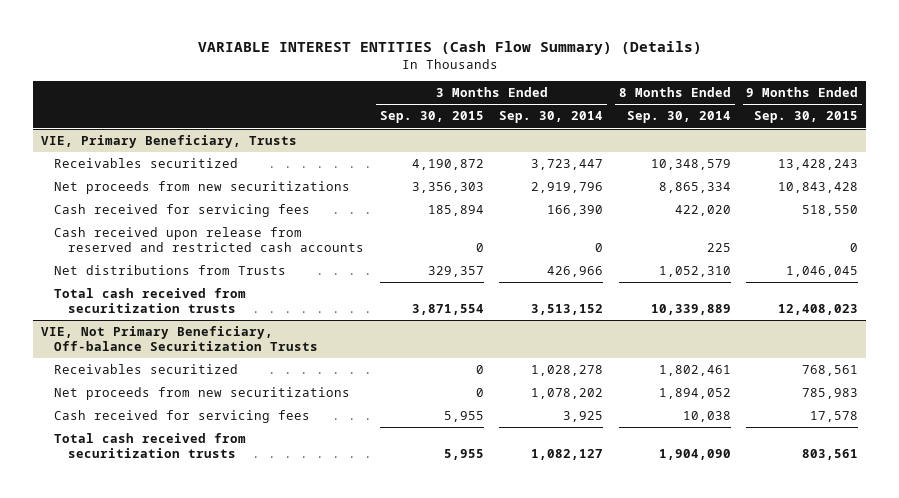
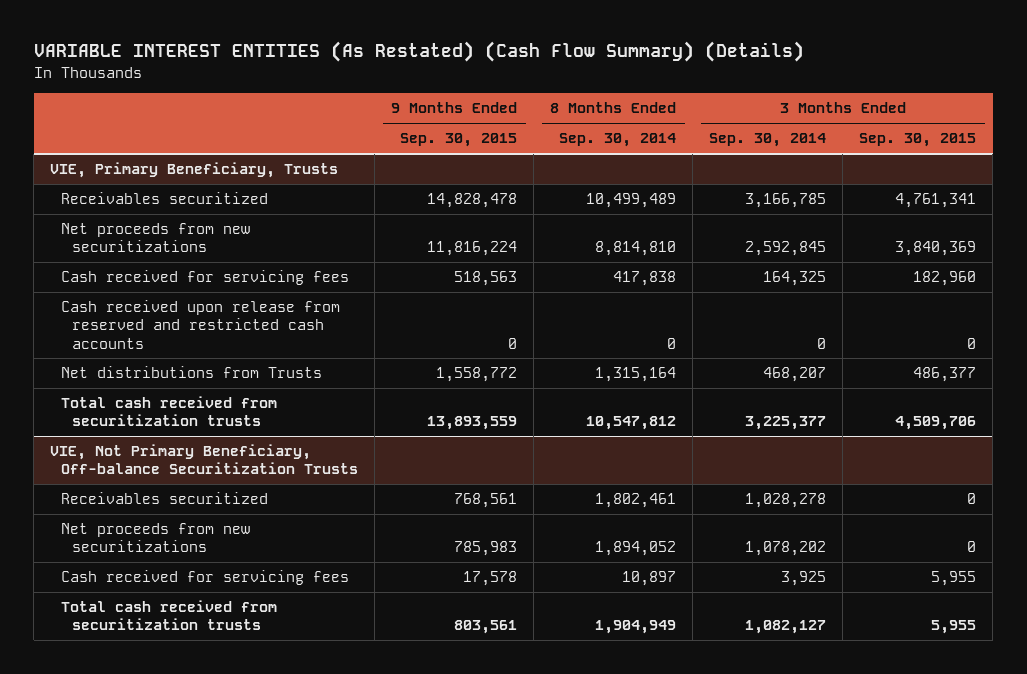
- VARIABLE INTEREST ENTITIES (Cash Flow Summary) (Details)
+ VARIABLE INTEREST ENTITIES (As Restated) (Cash Flow Summary) (Details)
- | 3 Months Ended Sep. 30, 2015 | 3 Months Ended Sep. 30, 2014 | 8 Months Ended Sep. 30, 2014 | 9 Months Ended Sep. 30, 2015
+ | 9 Months Ended Sep. 30, 2015 | 8 Months Ended Sep. 30, 2014 | 3 Months Ended Sep. 30, 2014 | 3 Months Ended Sep. 30, 2015
@ VIE, Primary Beneficiary, Trusts
- Receivables securitized | 4,190,872 | 3,723,447 | 10,348,579 | 13,428,243
- Net proceeds from new securitizations | 3,356,303 | 2,919,796 | 8,865,334 | 10,843,428
- Cash received for servicing fees | 185,894 | 166,390 | 422,020 | 518,550
- Cash received upon release from reserved and restricted cash accounts | 0 | 0 | 225 | 0
- Net distributions from Trusts | 329,357 | 426,966 | 1,052,310 | 1,046,045
- Total cash received from securitization trusts | 3,871,554 | 3,513,152 | 10,339,889 | 12,408,023
+ Receivables securitized | 14,828,478 | 10,499,489 | 3,166,785 | 4,761,341
+ Net proceeds from new securitizations | 11,816,224 | 8,814,810 | 2,592,845 | 3,840,369
+ Cash received for servicing fees | 518,563 | 417,838 | 164,325 | 182,960
+ Cash received upon release from reserved and restricted cash accounts | 0 | 0 | 0 | 0
+ Net distributions from Trusts | 1,558,772 | 1,315,164 | 468,207 | 486,377
+ Total cash received from securitization trusts | 13,893,559 | 10,547,812 | 3,225,377 | 4,509,706
@ VIE, Not Primary Beneficiary, Off-balance Securitization Trusts
- Cash received for servicing fees | 5,955 | 3,925 | 10,038 | 17,578
- Total cash received from securitization trusts | 5,955 | 1,082,127 | 1,904,090 | 803,561
+ Cash received for servicing fees | 17,578 | 10,897 | 3,925 | 5,955
+ Total cash received from securitization trusts | 803,561 | 1,904,949 | 1,082,127 | 5,955

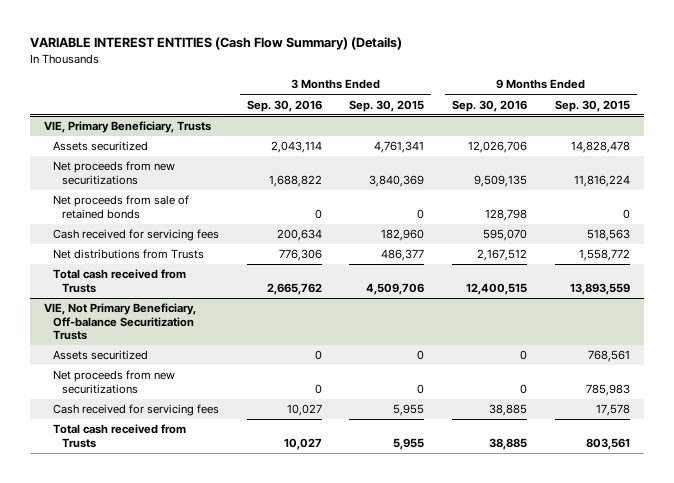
- VARIABLE INTEREST ENTITIES (As Restated) (Cash Flow Summary) (Details)
+ VARIABLE INTEREST ENTITIES (Cash Flow Summary) (Details)
- | 9 Months Ended Sep. 30, 2015 | 8 Months Ended Sep. 30, 2014 | 3 Months Ended Sep. 30, 2014 | 3 Months Ended Sep. 30, 2015
+ | 3 Months Ended Sep. 30, 2016 | 3 Months Ended Sep. 30, 2015 | 9 Months Ended Sep. 30, 2016 | 9 Months Ended Sep. 30, 2015
@ VIE, Primary Beneficiary, Trusts
- Receivables securitized | 14,828,478 | 10,499,489 | 3,166,785 | 4,761,341
+ Assets securitized | 2,043,114 | 4,761,341 | 12,026,706 | 14,828,478
+ Net proceeds from sale of retained bonds | 0 | 0 | 128,798 | 0
- Cash received upon release from reserved and restricted cash accounts | 0 | 0 | 0 | 0
- Total cash received from securitization trusts | 13,893,559 | 10,547,812 | 3,225,377 | 4,509,706
+ Total cash received from Trusts | 2,665,762 | 4,509,706 | 12,400,515 | 13,893,559
@ VIE, Not Primary Beneficiary, Off-balance Securitization Trusts
- Receivables securitized | 768,561 | 1,802,461 | 1,028,278 | 0
+ Assets securitized | 0 | 0 | 0 | 768,561
- Total cash received from securitization trusts | 803,561 | 1,904,949 | 1,082,127 | 5,955
+ Total cash received from Trusts | 10,027 | 5,955 | 38,885 | 803,561

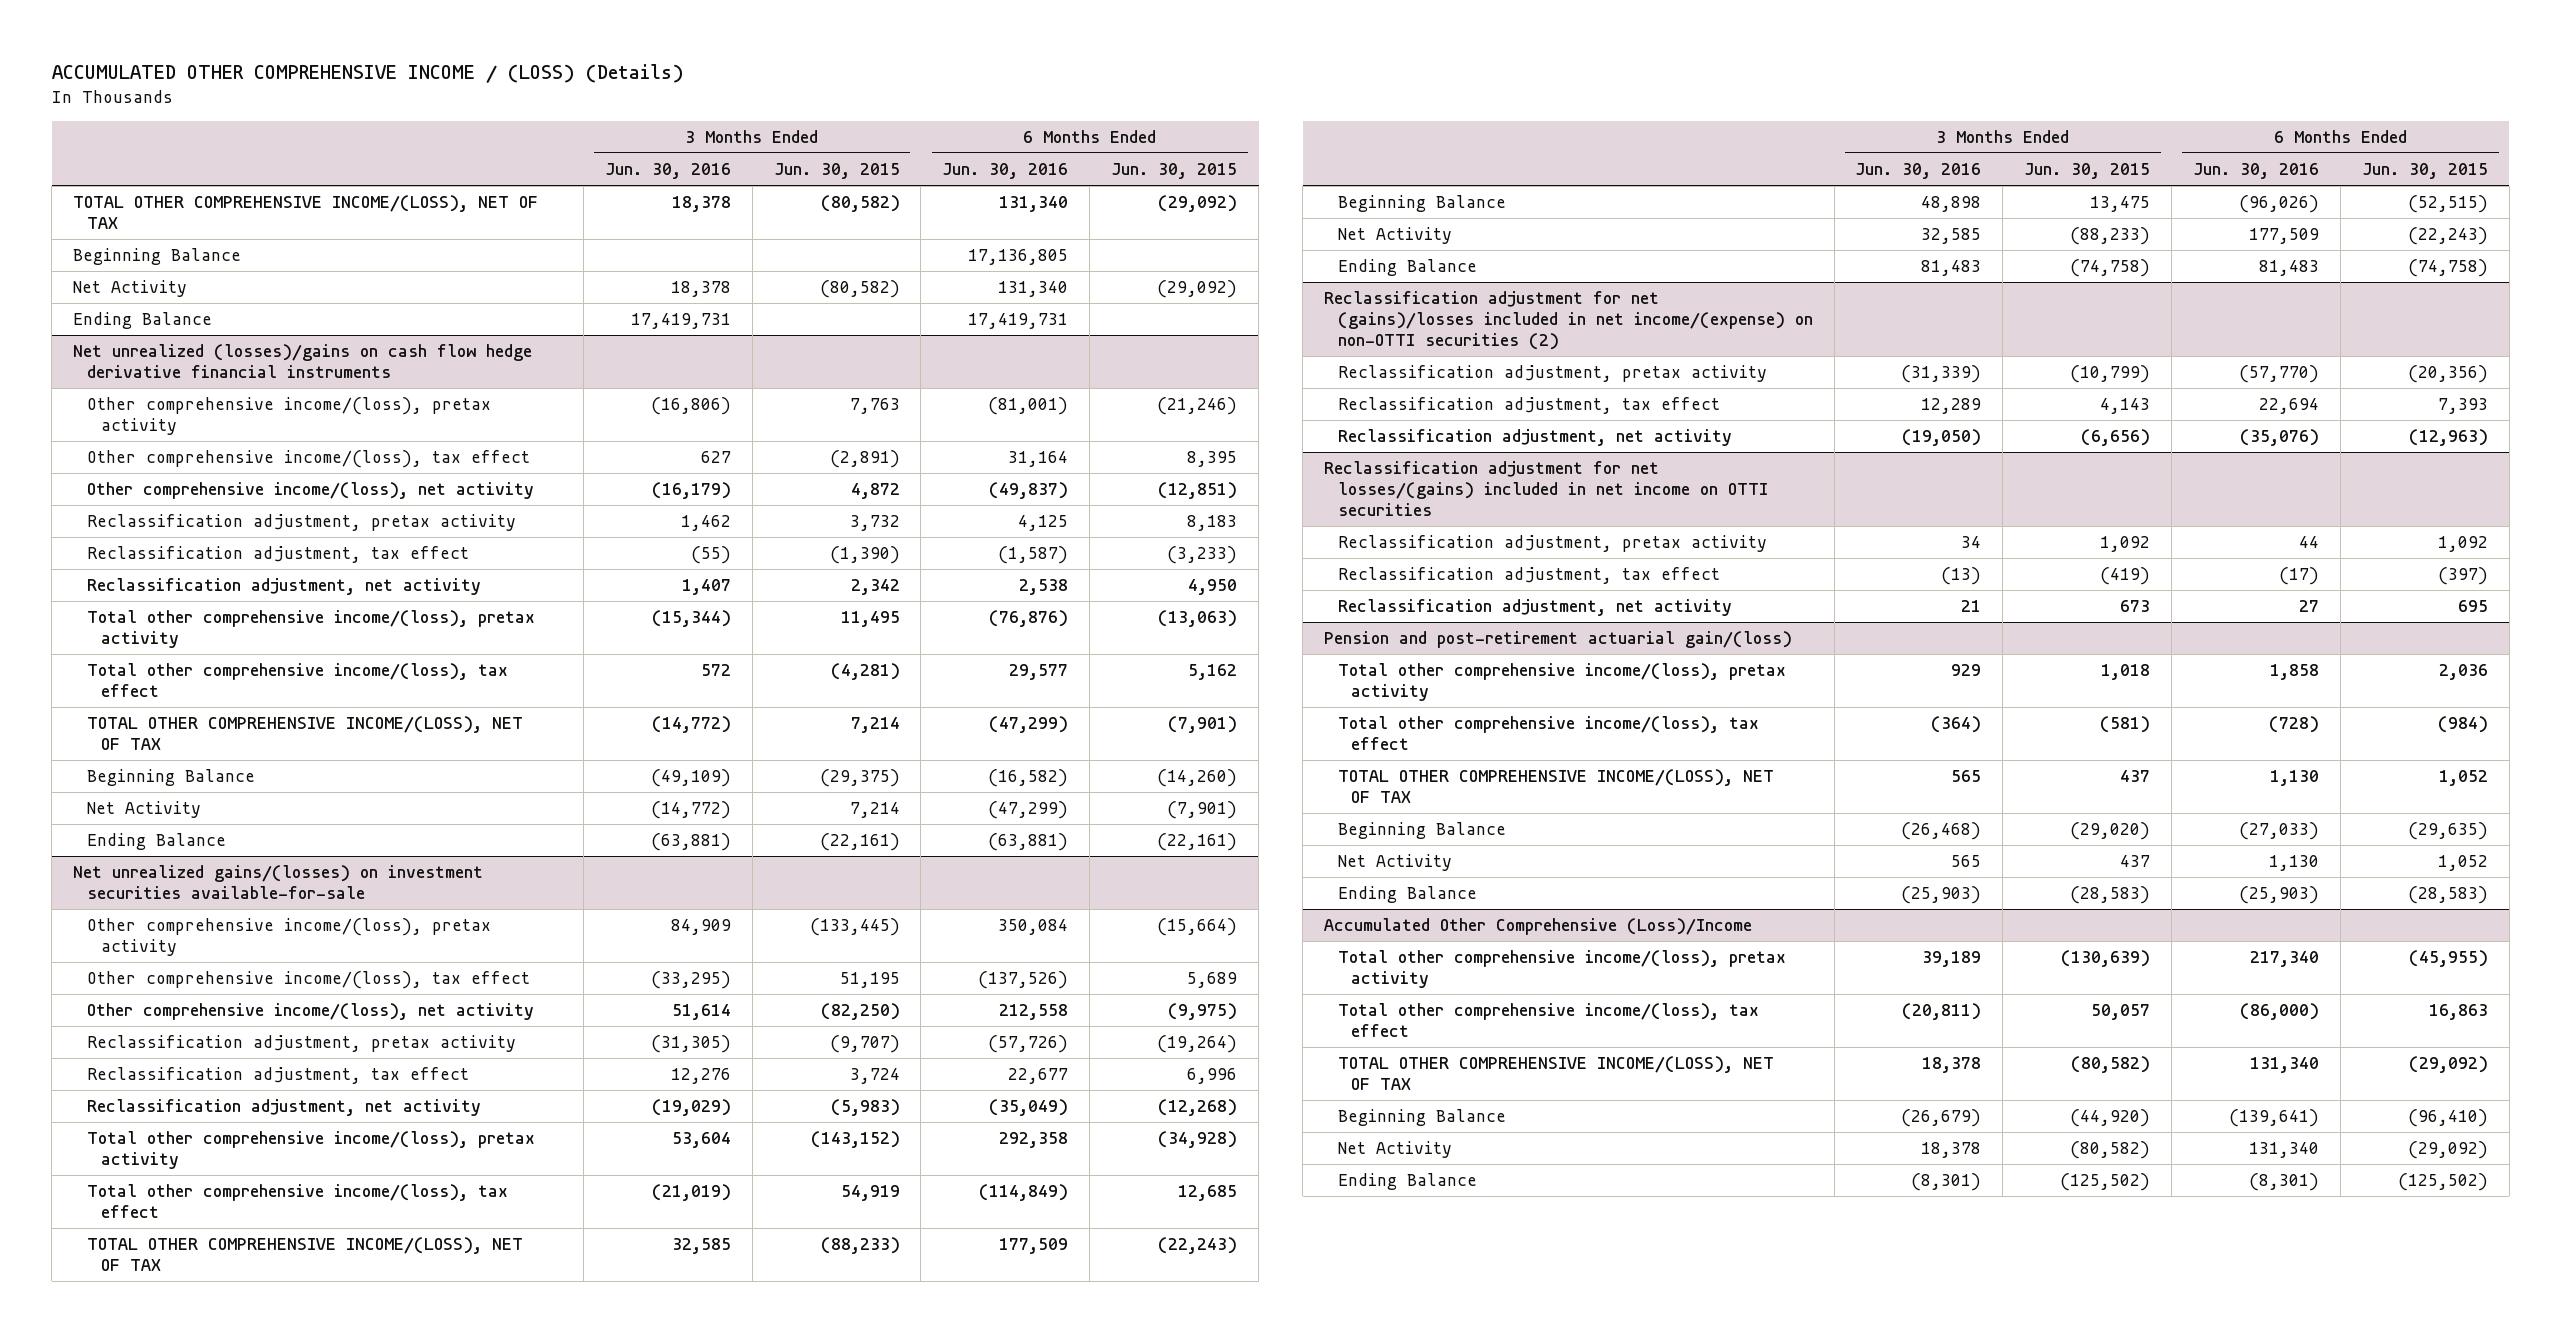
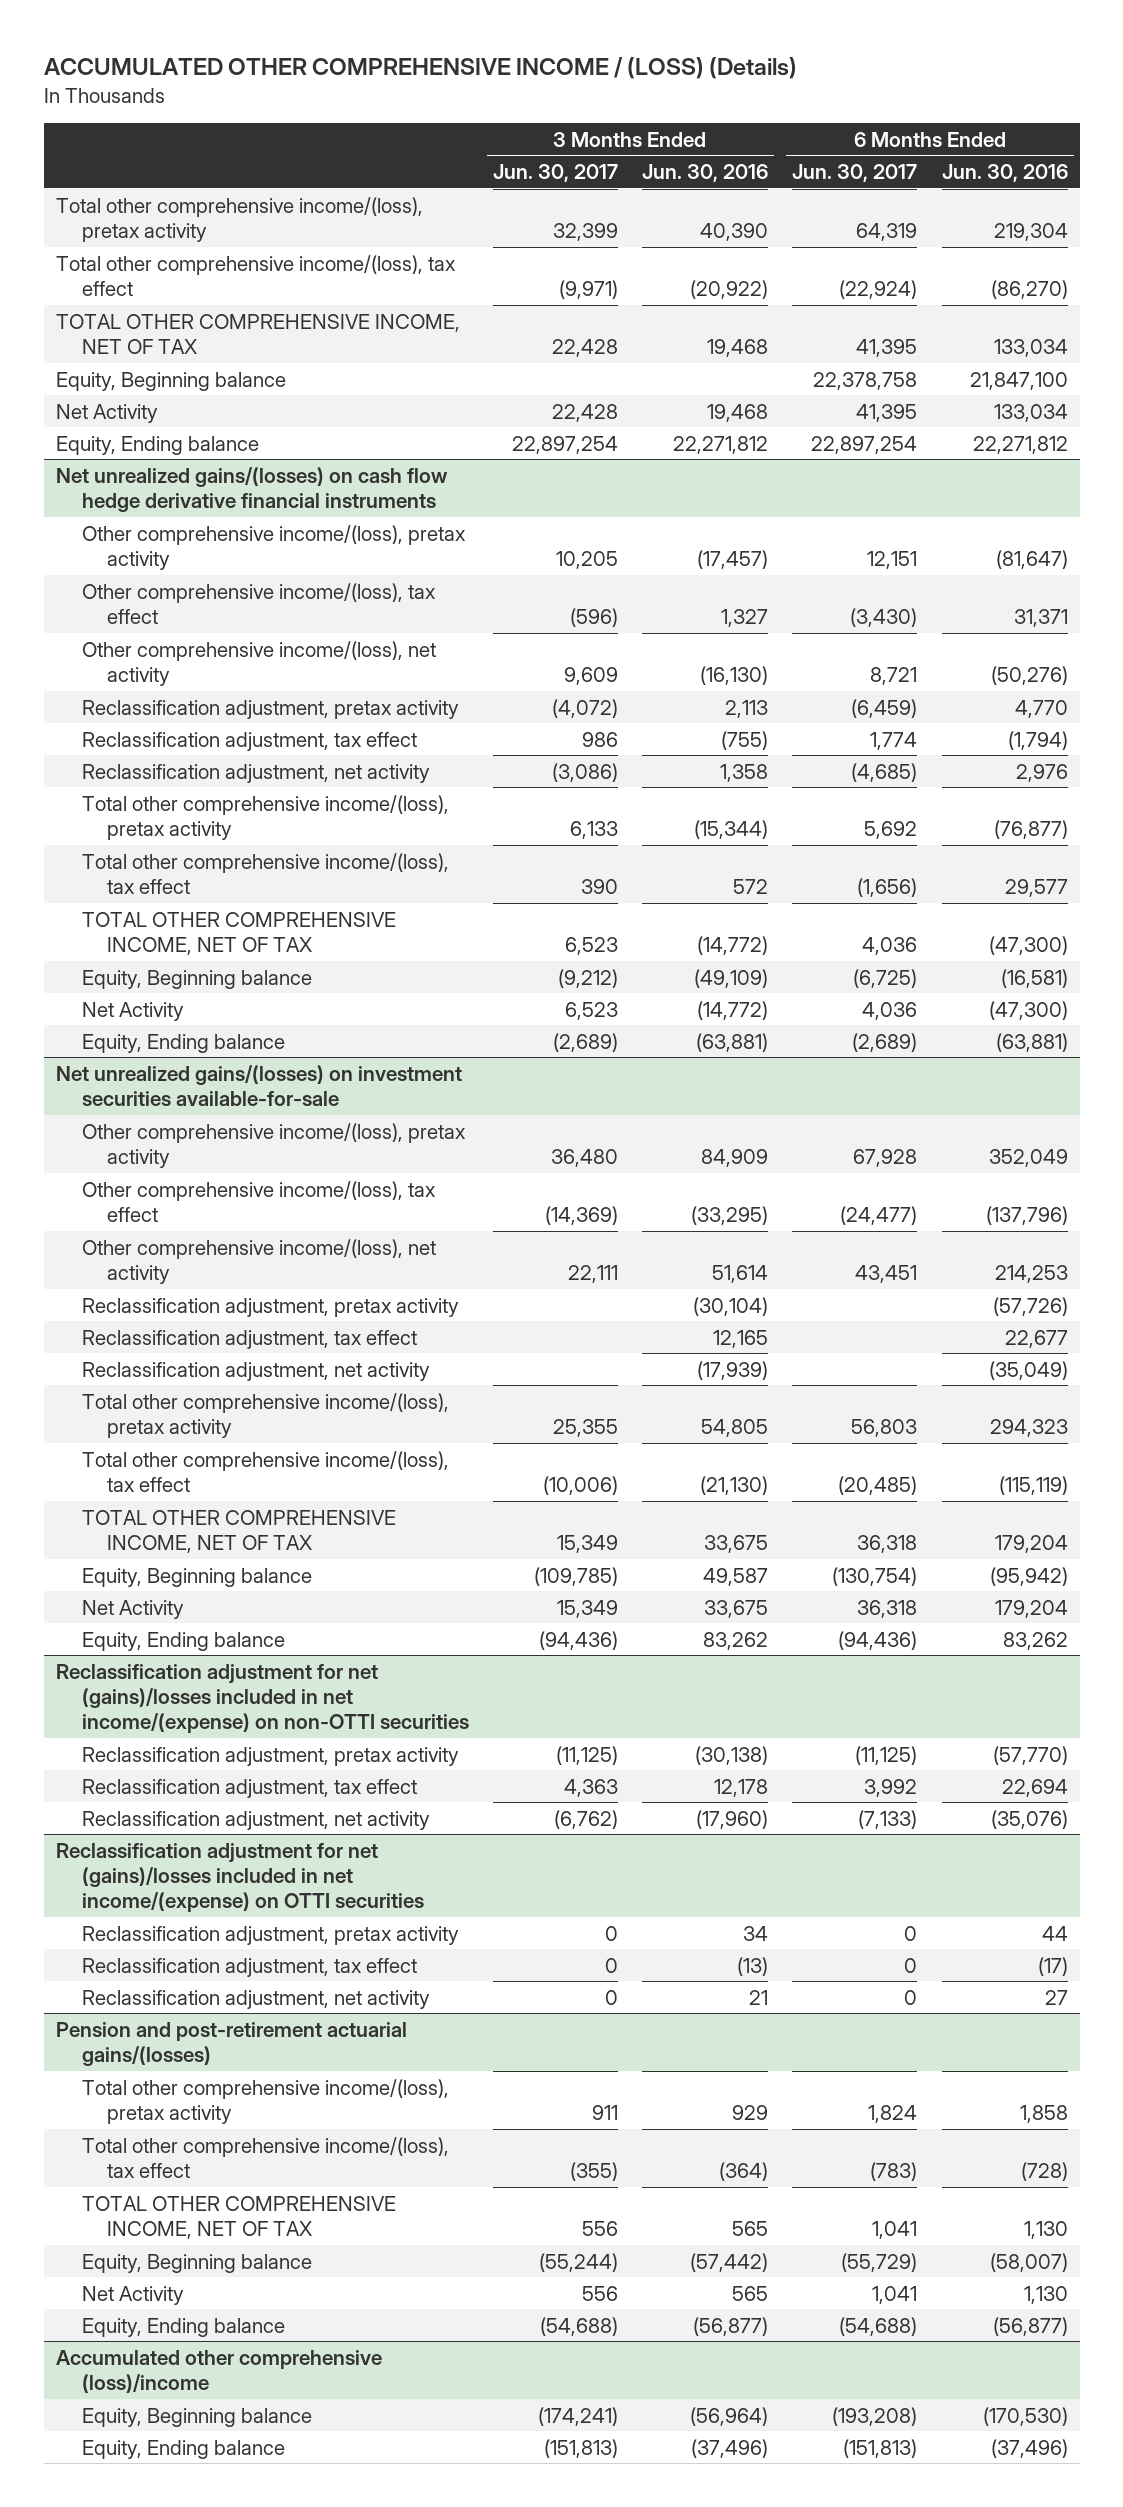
- | 3 Months Ended Jun. 30, 2016 | 3 Months Ended Jun. 30, 2015 | 6 Months Ended Jun. 30, 2016 | 6 Months Ended Jun. 30, 2015
+ | 3 Months Ended Jun. 30, 2017 | 3 Months Ended Jun. 30, 2016 | 6 Months Ended Jun. 30, 2017 | 6 Months Ended Jun. 30, 2016
- TOTAL OTHER COMPREHENSIVE INCOME/(LOSS), NET OF TAX | 18,378 | (80,582) | 131,340 | (29,092)
- Beginning Balance | | | 17,136,805 |
- Net Activity | 18,378 | (80,582) | 131,340 | (29,092)
- Ending Balance | 17,419,731 | | 17,419,731 |
- Net unrealized (losses)/gains on cash flow hedge derivative financial instruments
- Other comprehensive income/(loss), pretax activity | (16,806) | 7,763 | (81,001) | (21,246)
- Other comprehensive income/(loss), tax effect | 627 | (2,891) | 31,164 | 8,395
- Other comprehensive income/(loss), net activity | (16,179) | 4,872 | (49,837) | (12,851)
- Reclassification adjustment, pretax activity | 1,462 | 3,732 | 4,125 | 8,183
- Reclassification adjustment, tax effect | (55) | (1,390) | (1,587) | (3,233)
- Reclassification adjustment, net activity | 1,407 | 2,342 | 2,538 | 4,950
- Total other comprehensive income/(loss), pretax activity | (15,344) | 11,495 | (76,876) | (13,063)
+ Total other comprehensive income/(loss), pretax activity | 32,399 | 40,390 | 64,319 | 219,304
+ Total other comprehensive income/(loss), tax effect | (9,971) | (20,922) | (22,924) | (86,270)
+ TOTAL OTHER COMPREHENSIVE INCOME, NET OF TAX | 22,428 | 19,468 | 41,395 | 133,034
+ Equity, Beginning balance | | | 22,378,758 | 21,847,100
+ Net Activity | 22,428 | 19,468 | 41,395 | 133,034
+ Equity, Ending balance | 22,897,254 | 22,271,812 | 22,897,254 | 22,271,812
+ Net unrealized gains/(losses) on cash flow hedge derivative financial instruments
+ Other comprehensive income/(loss), pretax activity | 10,205 | (17,457) | 12,151 | (81,647)
+ Other comprehensive income/(loss), tax effect | (596) | 1,327 | (3,430) | 31,371
+ Other comprehensive income/(loss), net activity | 9,609 | (16,130) | 8,721 | (50,276)
+ Reclassification adjustment, pretax activity | (4,072) | 2,113 | (6,459) | 4,770
+ Reclassification adjustment, tax effect | 986 | (755) | 1,774 | (1,794)
+ Reclassification adjustment, net activity | (3,086) | 1,358 | (4,685) | 2,976
+ Total other comprehensive income/(loss), pretax activity | 6,133 | (15,344) | 5,692 | (76,877)
- TOTAL OTHER COMPREHENSIVE INCOME/(LOSS), NET OF TAX | (14,772) | 7,214 | (47,299) | (7,901)
- Beginning Balance | (49,109) | (29,375) | (16,582) | (14,260)
- Net Activity | (14,772) | 7,214 | (47,299) | (7,901)
- Ending Balance | (63,881) | (22,161) | (63,881) | (22,161)
+ TOTAL OTHER COMPREHENSIVE INCOME, NET OF TAX | 6,523 | (14,772) | 4,036 | (47,300)
+ Equity, Beginning balance | (9,212) | (49,109) | (6,725) | (16,581)
+ Net Activity | 6,523 | (14,772) | 4,036 | (47,300)
+ Equity, Ending balance | (2,689) | (63,881) | (2,689) | (63,881)
@ Net unrealized gains/(losses) on investment securities available-for-sale
- Other comprehensive income/(loss), pretax activity | 84,909 | (133,445) | 350,084 | (15,664)
- Other comprehensive income/(loss), tax effect | (33,295) | 51,195 | (137,526) | 5,689
- Other comprehensive income/(loss), net activity | 51,614 | (82,250) | 212,558 | (9,975)
- Reclassification adjustment, pretax activity | (31,305) | (9,707) | (57,726) | (19,264)
- Reclassification adjustment, tax effect | 12,276 | 3,724 | 22,677 | 6,996
- Reclassification adjustment, net activity | (19,029) | (5,983) | (35,049) | (12,268)
- Total other comprehensive income/(loss), pretax activity | 53,604 | (143,152) | 292,358 | (34,928)
- Total other comprehensive income/(loss), tax effect | (21,019) | 54,919 | (114,849) | 12,685
- TOTAL OTHER COMPREHENSIVE INCOME/(LOSS), NET OF TAX | 32,585 | (88,233) | 177,509 | (22,243)
- Beginning Balance | 48,898 | 13,475 | (96,026) | (52,515)
- Net Activity | 32,585 | (88,233) | 177,509 | (22,243)
- Ending Balance | 81,483 | (74,758) | 81,483 | (74,758)
- Reclassification adjustment for net (gains)/losses included in net income/(expense) on non-OTTI securities (2)
- Reclassification adjustment, pretax activity | (31,339) | (10,799) | (57,770) | (20,356)
- Reclassification adjustment, tax effect | 12,289 | 4,143 | 22,694 | 7,393
- Reclassification adjustment, net activity | (19,050) | (6,656) | (35,076) | (12,963)
- Reclassification adjustment for net losses/(gains) included in net income on OTTI securities
@ Net unrealized gains/(losses) on investment securities available-for-sale
+ Other comprehensive income/(loss), pretax activity | 36,480 | 84,909 | 67,928 | 352,049
+ Other comprehensive income/(loss), tax effect | (14,369) | (33,295) | (24,477) | (137,796)
+ Other comprehensive income/(loss), net activity | 22,111 | 51,614 | 43,451 | 214,253
+ Reclassification adjustment, pretax activity | | (30,104) | | (57,726)
+ Reclassification adjustment, tax effect | | 12,165 | | 22,677
+ Reclassification adjustment, net activity | | (17,939) | | (35,049)
+ Total other comprehensive income/(loss), pretax activity | 25,355 | 54,805 | 56,803 | 294,323
+ Total other comprehensive income/(loss), tax effect | (10,006) | (21,130) | (20,485) | (115,119)
+ TOTAL OTHER COMPREHENSIVE INCOME, NET OF TAX | 15,349 | 33,675 | 36,318 | 179,204
+ Equity, Beginning balance | (109,785) | 49,587 | (130,754) | (95,942)
+ Net Activity | 15,349 | 33,675 | 36,318 | 179,204
+ Equity, Ending balance | (94,436) | 83,262 | (94,436) | 83,262
+ Reclassification adjustment for net (gains)/losses included in net income/(expense) on non-OTTI securities
+ Reclassification adjustment, pretax activity | (11,125) | (30,138) | (11,125) | (57,770)
+ Reclassification adjustment, tax effect | 4,363 | 12,178 | 3,992 | 22,694
+ Reclassification adjustment, net activity | (6,762) | (17,960) | (7,133) | (35,076)
+ Reclassification adjustment for net (gains)/losses included in net income/(expense) on OTTI securities
- Pension and post-retirement actuarial gain/(loss)
+ Pension and post-retirement actuarial gains/(losses)
- TOTAL OTHER COMPREHENSIVE INCOME/(LOSS), NET OF TAX | 565 | 437 | 1,130 | 1,052
- Beginning Balance | (26,468) | (29,020) | (27,033) | (29,635)
+ TOTAL OTHER COMPREHENSIVE INCOME, NET OF TAX | 556 | 565 | 1,041 | 1,130
+ Equity, Beginning balance | (55,244) | (57,442) | (55,729) | (58,007)
- Ending Balance | (25,903) | (28,583) | (25,903) | (28,583)
- Accumulated Other Comprehensive (Loss)/Income
- Total other comprehensive income/(loss), pretax activity | 39,189 | (130,639) | 217,340 | (45,955)
- Total other comprehensive income/(loss), tax effect | (20,811) | 50,057 | (86,000) | 16,863
- TOTAL OTHER COMPREHENSIVE INCOME/(LOSS), NET OF TAX | 18,378 | (80,582) | 131,340 | (29,092)
- Beginning Balance | (26,679) | (44,920) | (139,641) | (96,410)
- Net Activity | 18,378 | (80,582) | 131,340 | (29,092)
- Ending Balance | (8,301) | (125,502) | (8,301) | (125,502)
+ Equity, Ending balance | (54,688) | (56,877) | (54,688) | (56,877)
+ Accumulated other comprehensive (loss)/income
+ Equity, Beginning balance | (174,241) | (56,964) | (193,208) | (170,530)
+ Equity, Ending balance | (151,813) | (37,496) | (151,813) | (37,496)

